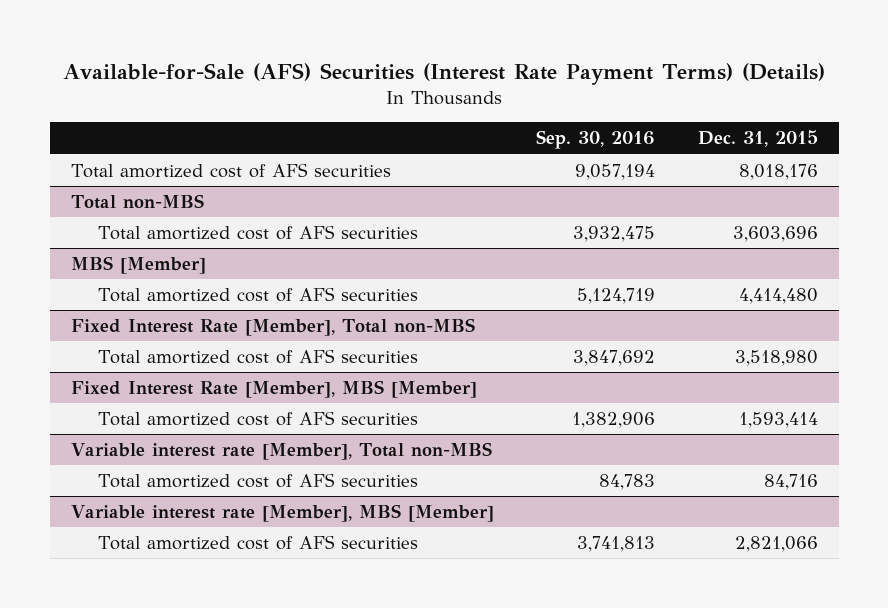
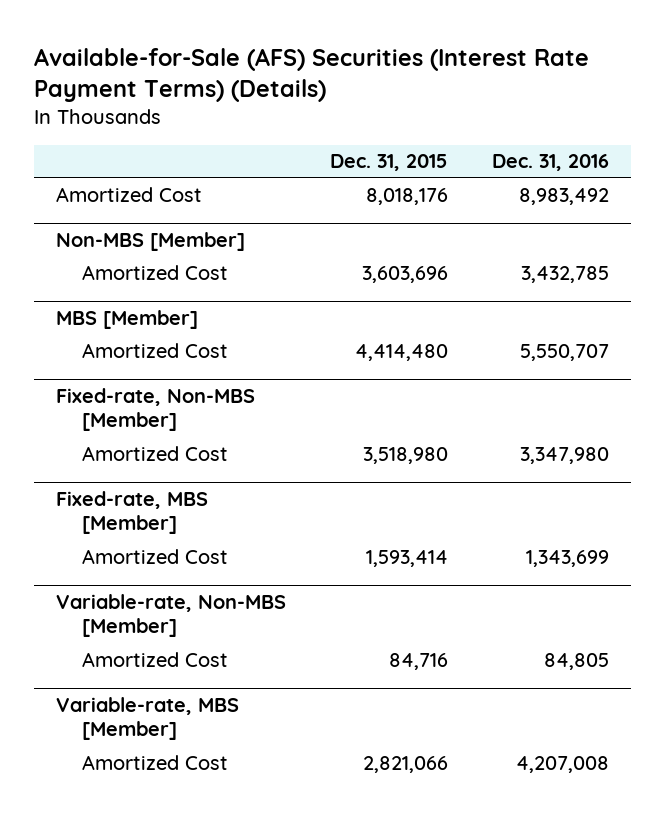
- | Sep. 30, 2016 | Dec. 31, 2015
+ | Dec. 31, 2015 | Dec. 31, 2016
- Total amortized cost of AFS securities | 9,057,194 | 8,018,176
- Total non-MBS
- Total amortized cost of AFS securities | 3,932,475 | 3,603,696
+ Amortized Cost | 8,018,176 | 8,983,492
+ Non-MBS [Member]
+ Amortized Cost | 3,603,696 | 3,432,785
@ MBS [Member]
- Total amortized cost of AFS securities | 5,124,719 | 4,414,480
- Fixed Interest Rate [Member], Total non-MBS
- Total amortized cost of AFS securities | 3,847,692 | 3,518,980
- Fixed Interest Rate [Member], MBS [Member]
- Total amortized cost of AFS securities | 1,382,906 | 1,593,414
- Variable interest rate [Member], Total non-MBS
- Total amortized cost of AFS securities | 84,783 | 84,716
- Variable interest rate [Member], MBS [Member]
- Total amortized cost of AFS securities | 3,741,813 | 2,821,066
@ MBS [Member]
+ Amortized Cost | 4,414,480 | 5,550,707
+ Fixed-rate, Non-MBS [Member]
+ Amortized Cost | 3,518,980 | 3,347,980
+ Fixed-rate, MBS [Member]
+ Amortized Cost | 1,593,414 | 1,343,699
+ Variable-rate, Non-MBS [Member]
+ Amortized Cost | 84,716 | 84,805
+ Variable-rate, MBS [Member]
+ Amortized Cost | 2,821,066 | 4,207,008

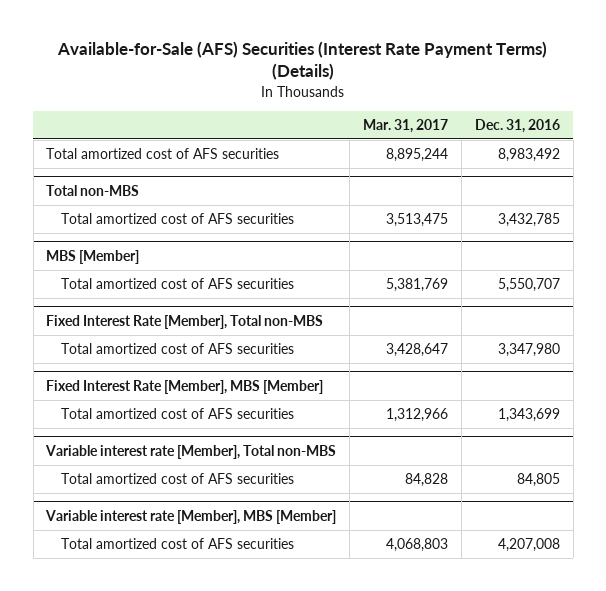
- | Dec. 31, 2015 | Dec. 31, 2016
+ | Mar. 31, 2017 | Dec. 31, 2016
- Amortized Cost | 8,018,176 | 8,983,492
- Non-MBS [Member]
- Amortized Cost | 3,603,696 | 3,432,785
+ Total amortized cost of AFS securities | 8,895,244 | 8,983,492
+ Total non-MBS
+ Total amortized cost of AFS securities | 3,513,475 | 3,432,785
@ MBS [Member]
- Amortized Cost | 4,414,480 | 5,550,707
- Fixed-rate, Non-MBS [Member]
- Amortized Cost | 3,518,980 | 3,347,980
- Fixed-rate, MBS [Member]
- Amortized Cost | 1,593,414 | 1,343,699
- Variable-rate, Non-MBS [Member]
- Amortized Cost | 84,716 | 84,805
- Variable-rate, MBS [Member]
- Amortized Cost | 2,821,066 | 4,207,008
@ MBS [Member]
+ Total amortized cost of AFS securities | 5,381,769 | 5,550,707
+ Fixed Interest Rate [Member], Total non-MBS
+ Total amortized cost of AFS securities | 3,428,647 | 3,347,980
+ Fixed Interest Rate [Member], MBS [Member]
+ Total amortized cost of AFS securities | 1,312,966 | 1,343,699
+ Variable interest rate [Member], Total non-MBS
+ Total amortized cost of AFS securities | 84,828 | 84,805
+ Variable interest rate [Member], MBS [Member]
+ Total amortized cost of AFS securities | 4,068,803 | 4,207,008

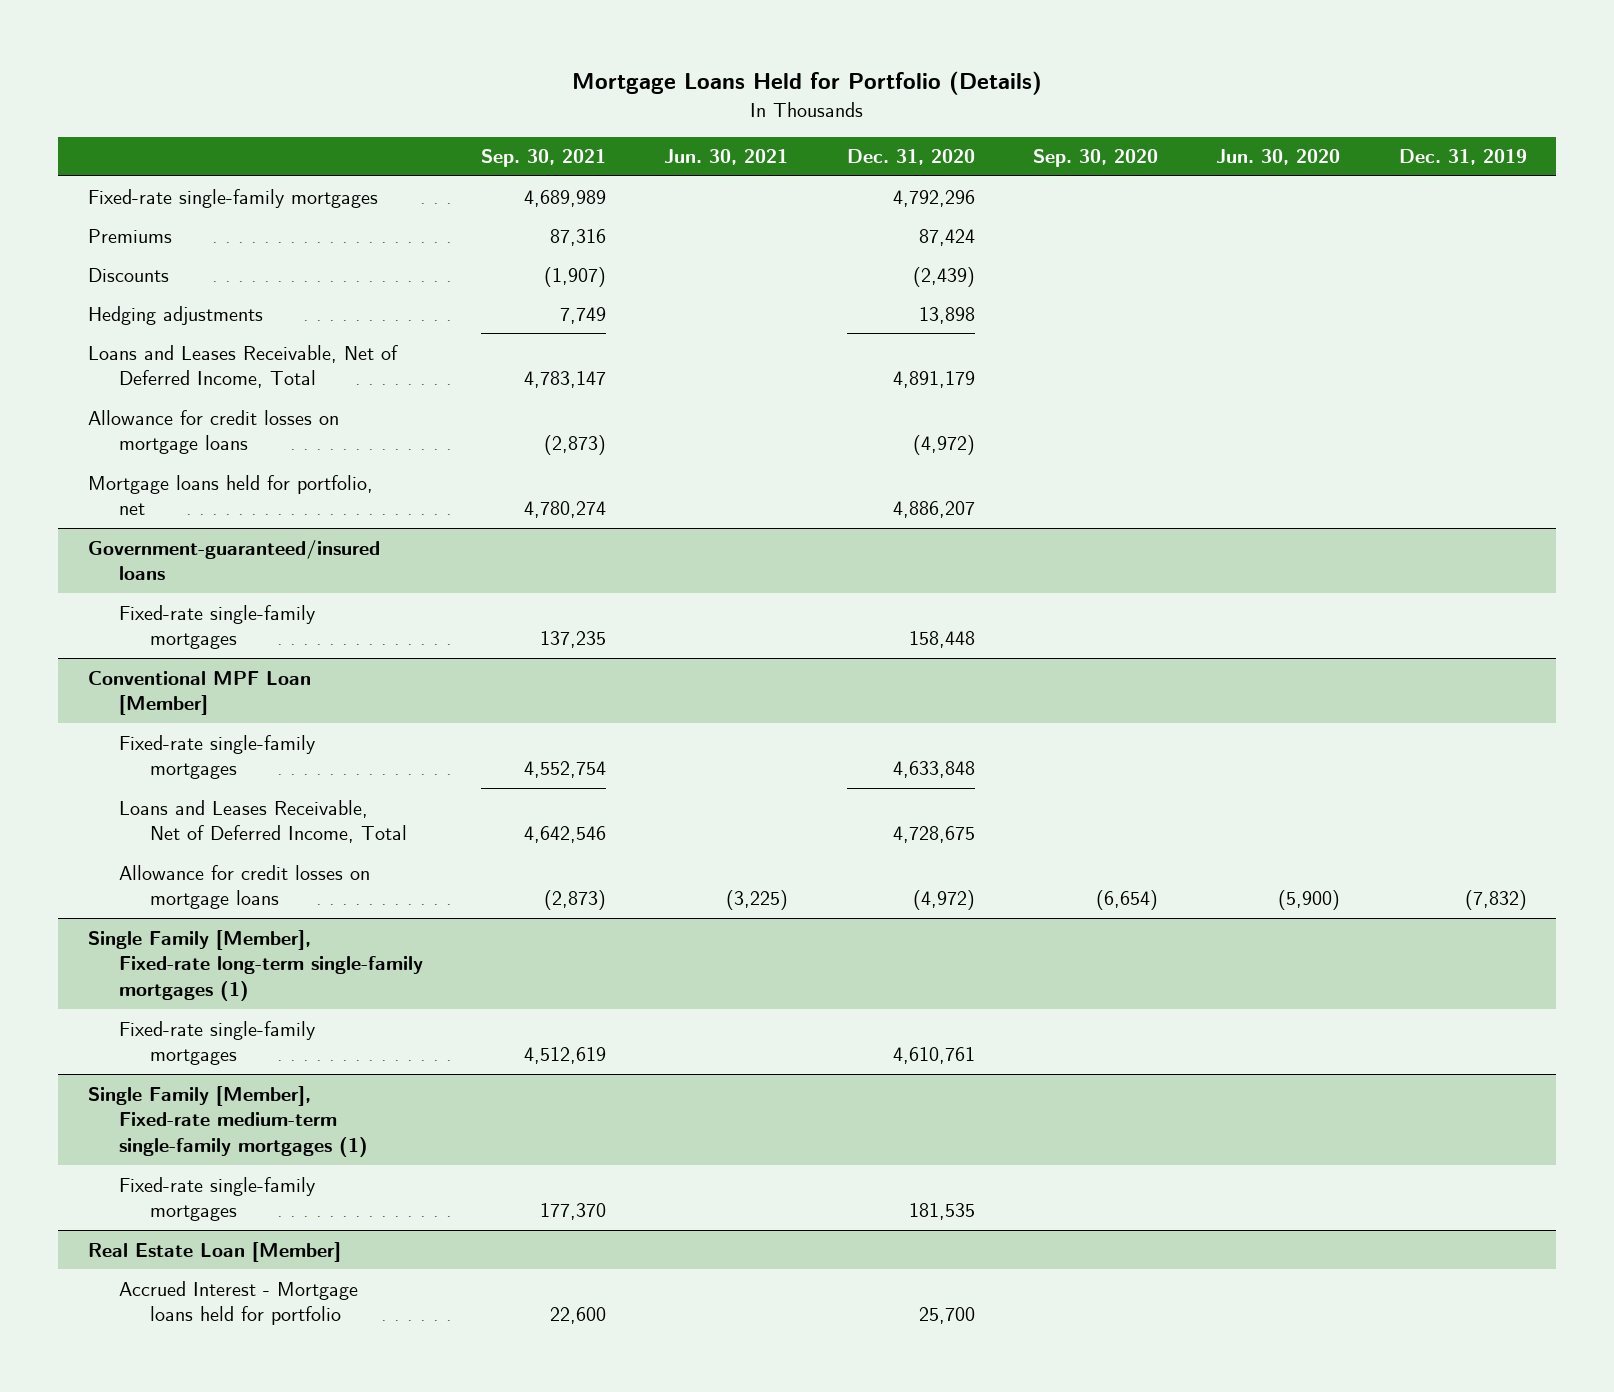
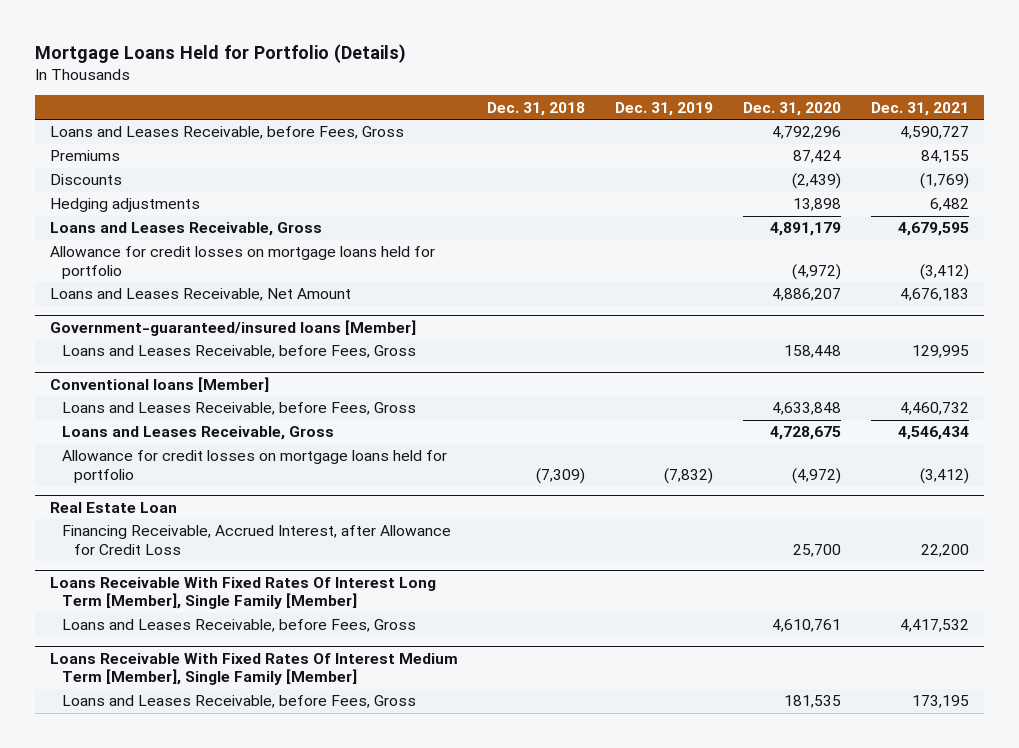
- | Sep. 30, 2021 | Jun. 30, 2021 | Dec. 31, 2020 | Sep. 30, 2020 | Jun. 30, 2020 | Dec. 31, 2019
+ | Dec. 31, 2018 | Dec. 31, 2019 | Dec. 31, 2020 | Dec. 31, 2021
- Fixed-rate single-family mortgages | 4,689,989 | | 4,792,296 | | |
+ Loans and Leases Receivable, before Fees, Gross | | | 4,792,296 | 4,590,727
- Loans and Leases Receivable, Net of Deferred Income, Total | 4,783,147 | | 4,891,179 | | |
- Allowance for credit losses on mortgage loans | (2,873) | | (4,972) | | |
- Mortgage loans held for portfolio, net | 4,780,274 | | 4,886,207 | | |
- Government-guaranteed/insured loans
- Fixed-rate single-family mortgages | 137,235 | | 158,448 | | |
- Conventional MPF Loan [Member]
- Fixed-rate single-family mortgages | 4,552,754 | | 4,633,848 | | |
- Loans and Leases Receivable, Net of Deferred Income, Total | 4,642,546 | | 4,728,675 | | |
- Allowance for credit losses on mortgage loans | (2,873) | (3,225) | (4,972) | (6,654) | (5,900) | (7,832)
- Single Family [Member], Fixed-rate long-term single-family mortgages (1)
- Fixed-rate single-family mortgages | 4,512,619 | | 4,610,761 | | |
- Single Family [Member], Fixed-rate medium-term single-family mortgages (1)
- Fixed-rate single-family mortgages | 177,370 | | 181,535 | | |
- Real Estate Loan [Member]
- Accrued Interest - Mortgage loans held for portfolio | 22,600 | | 25,700 | | |
+ Loans and Leases Receivable, Gross | | | 4,891,179 | 4,679,595
+ Allowance for credit losses on mortgage loans held for portfolio | | | (4,972) | (3,412)
+ Loans and Leases Receivable, Net Amount | | | 4,886,207 | 4,676,183
+ Government-guaranteed/insured loans [Member]
+ Loans and Leases Receivable, before Fees, Gross | | | 158,448 | 129,995
+ Conventional loans [Member]
+ Loans and Leases Receivable, before Fees, Gross | | | 4,633,848 | 4,460,732
+ Loans and Leases Receivable, Gross | | | 4,728,675 | 4,546,434
+ Allowance for credit losses on mortgage loans held for portfolio | (7,309) | (7,832) | (4,972) | (3,412)
+ Real Estate Loan
+ Financing Receivable, Accrued Interest, after Allowance for Credit Loss | | | 25,700 | 22,200
+ Loans Receivable With Fixed Rates Of Interest Long Term [Member], Single Family [Member]
+ Loans and Leases Receivable, before Fees, Gross | | | 4,610,761 | 4,417,532
+ Loans Receivable With Fixed Rates Of Interest Medium Term [Member], Single Family [Member]
+ Loans and Leases Receivable, before Fees, Gross | | | 181,535 | 173,195

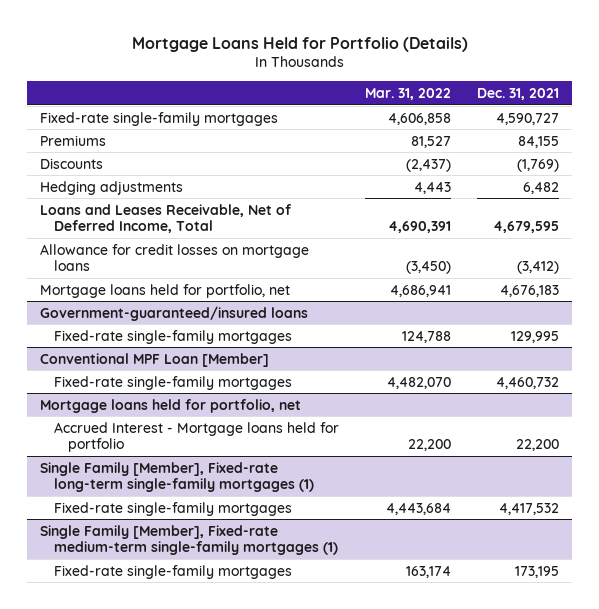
- | Dec. 31, 2018 | Dec. 31, 2019 | Dec. 31, 2020 | Dec. 31, 2021
+ | Mar. 31, 2022 | Dec. 31, 2021
- Loans and Leases Receivable, before Fees, Gross | | | 4,792,296 | 4,590,727
+ Fixed-rate single-family mortgages | 4,606,858 | 4,590,727
- Loans and Leases Receivable, Gross | | | 4,891,179 | 4,679,595
- Allowance for credit losses on mortgage loans held for portfolio | | | (4,972) | (3,412)
- Loans and Leases Receivable, Net Amount | | | 4,886,207 | 4,676,183
- Government-guaranteed/insured loans [Member]
- Loans and Leases Receivable, before Fees, Gross | | | 158,448 | 129,995
- Conventional loans [Member]
- Loans and Leases Receivable, before Fees, Gross | | | 4,633,848 | 4,460,732
- Loans and Leases Receivable, Gross | | | 4,728,675 | 4,546,434
- Allowance for credit losses on mortgage loans held for portfolio | (7,309) | (7,832) | (4,972) | (3,412)
- Real Estate Loan
- Financing Receivable, Accrued Interest, after Allowance for Credit Loss | | | 25,700 | 22,200
- Loans Receivable With Fixed Rates Of Interest Long Term [Member], Single Family [Member]
- Loans and Leases Receivable, before Fees, Gross | | | 4,610,761 | 4,417,532
- Loans Receivable With Fixed Rates Of Interest Medium Term [Member], Single Family [Member]
- Loans and Leases Receivable, before Fees, Gross | | | 181,535 | 173,195
+ Loans and Leases Receivable, Net of Deferred Income, Total | 4,690,391 | 4,679,595
+ Allowance for credit losses on mortgage loans | (3,450) | (3,412)
+ Mortgage loans held for portfolio, net | 4,686,941 | 4,676,183
+ Government-guaranteed/insured loans
+ Fixed-rate single-family mortgages | 124,788 | 129,995
+ Conventional MPF Loan [Member]
+ Fixed-rate single-family mortgages | 4,482,070 | 4,460,732
+ Mortgage loans held for portfolio, net
+ Accrued Interest - Mortgage loans held for portfolio | 22,200 | 22,200
+ Single Family [Member], Fixed-rate long-term single-family mortgages (1)
+ Fixed-rate single-family mortgages | 4,443,684 | 4,417,532
+ Single Family [Member], Fixed-rate medium-term single-family mortgages (1)
+ Fixed-rate single-family mortgages | 163,174 | 173,195

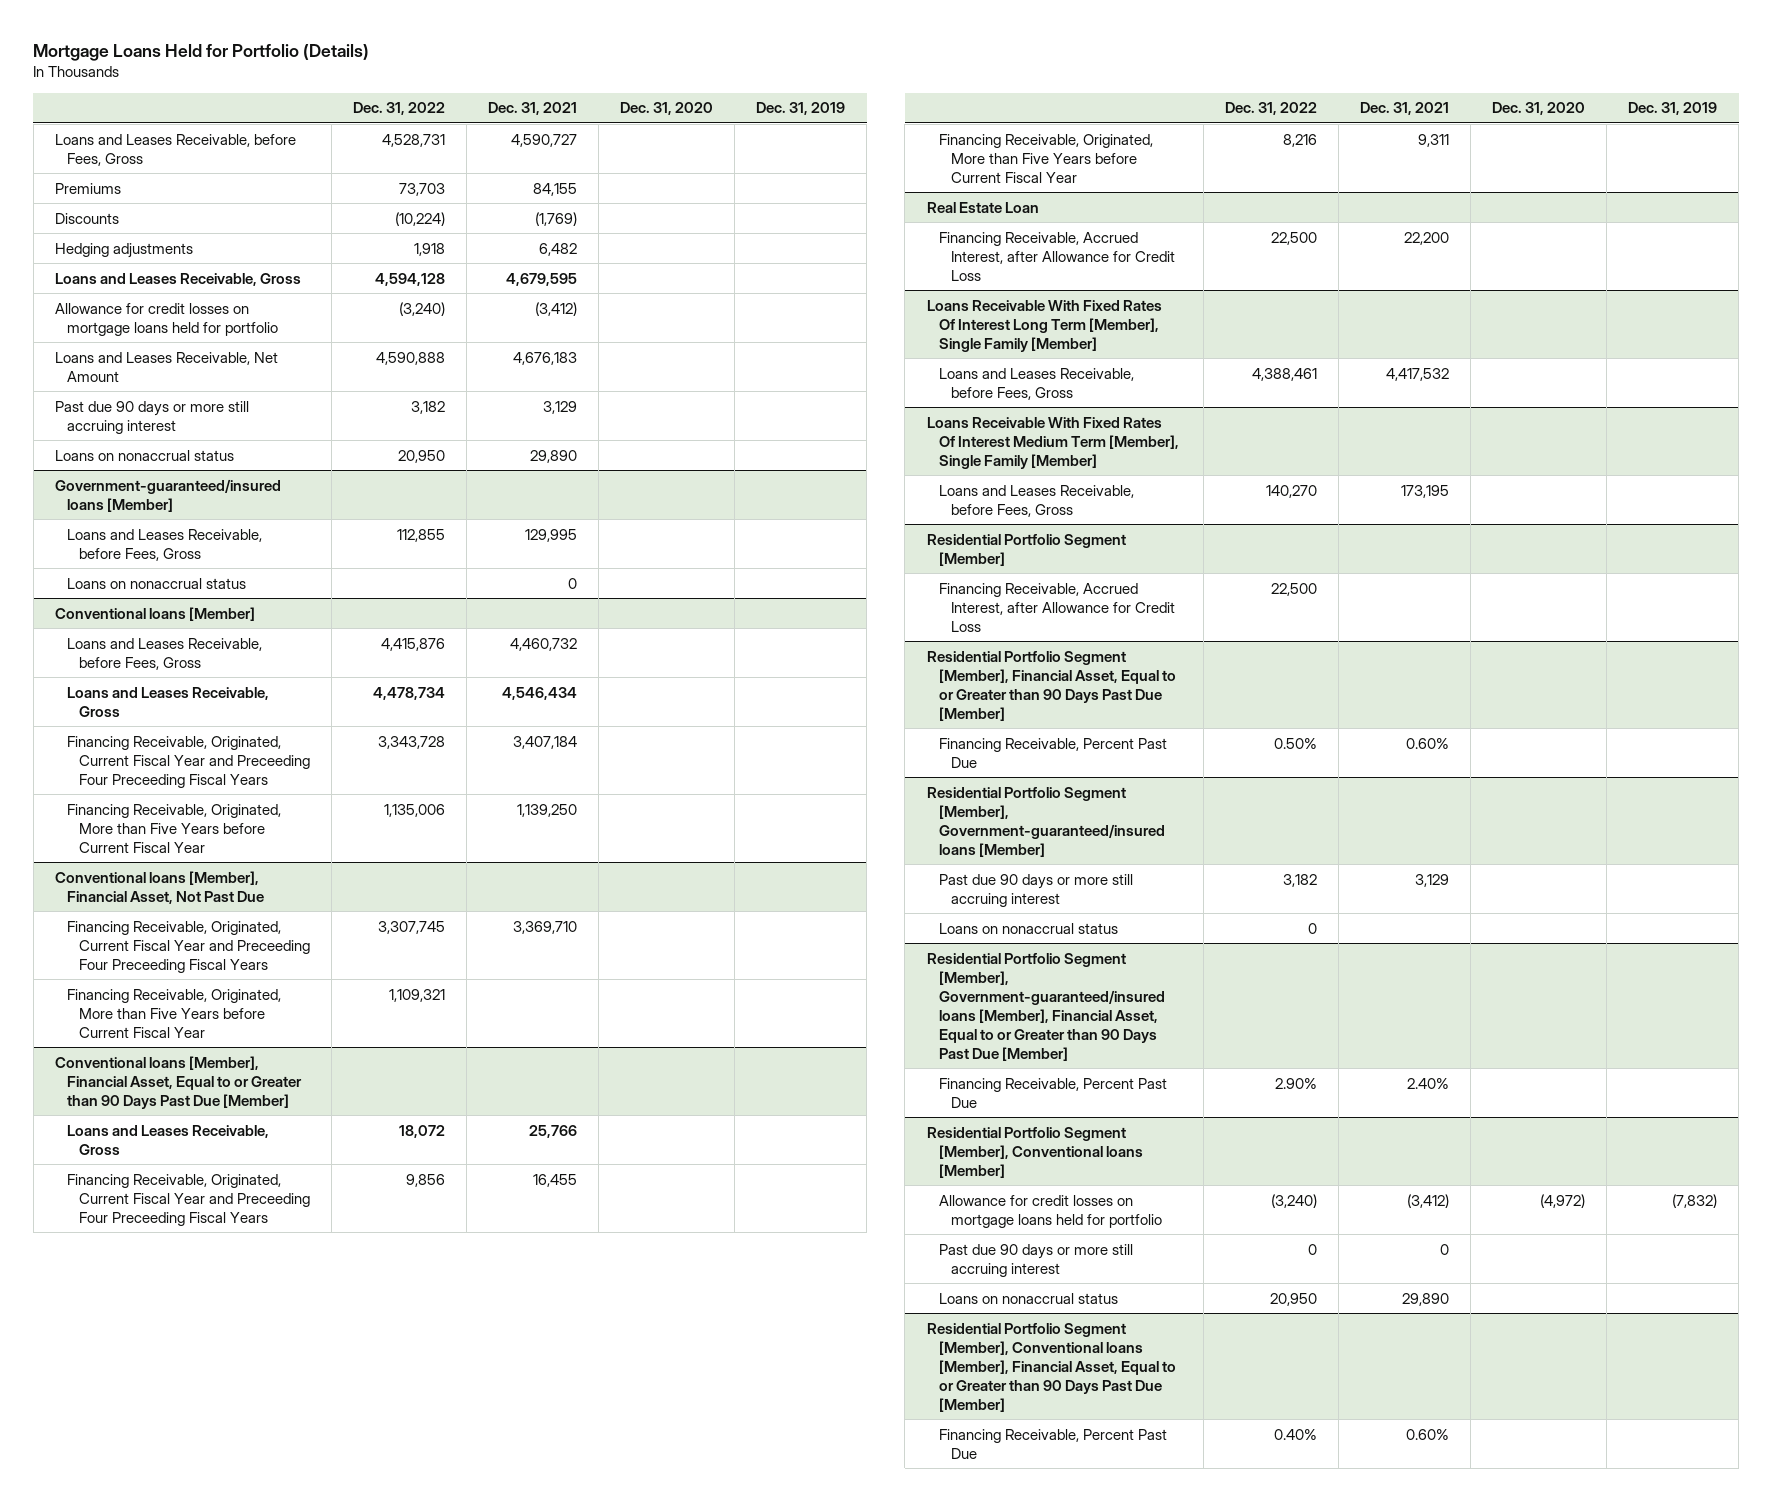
- | Mar. 31, 2022 | Dec. 31, 2021
+ | Dec. 31, 2022 | Dec. 31, 2021 | Dec. 31, 2020 | Dec. 31, 2019
- Fixed-rate single-family mortgages | 4,606,858 | 4,590,727
+ Loans and Leases Receivable, before Fees, Gross | 4,528,731 | 4,590,727 | |
- Loans and Leases Receivable, Net of Deferred Income, Total | 4,690,391 | 4,679,595
- Allowance for credit losses on mortgage loans | (3,450) | (3,412)
- Mortgage loans held for portfolio, net | 4,686,941 | 4,676,183
- Government-guaranteed/insured loans
- Fixed-rate single-family mortgages | 124,788 | 129,995
- Conventional MPF Loan [Member]
- Fixed-rate single-family mortgages | 4,482,070 | 4,460,732
- Mortgage loans held for portfolio, net
- Accrued Interest - Mortgage loans held for portfolio | 22,200 | 22,200
- Single Family [Member], Fixed-rate long-term single-family mortgages (1)
- Fixed-rate single-family mortgages | 4,443,684 | 4,417,532
- Single Family [Member], Fixed-rate medium-term single-family mortgages (1)
- Fixed-rate single-family mortgages | 163,174 | 173,195
+ Loans and Leases Receivable, Gross | 4,594,128 | 4,679,595 | |
+ Allowance for credit losses on mortgage loans held for portfolio | (3,240) | (3,412) | |
+ Loans and Leases Receivable, Net Amount | 4,590,888 | 4,676,183 | |
+ Past due 90 days or more still accruing interest | 3,182 | 3,129 | |
+ Loans on nonaccrual status | 20,950 | 29,890 | |
+ Government-guaranteed/insured loans [Member]
+ Loans and Leases Receivable, before Fees, Gross | 112,855 | 129,995 | |
+ Loans on nonaccrual status | | 0 | |
+ Conventional loans [Member]
+ Loans and Leases Receivable, before Fees, Gross | 4,415,876 | 4,460,732 | |
+ Loans and Leases Receivable, Gross | 4,478,734 | 4,546,434 | |
+ Financing Receivable, Originated, Current Fiscal Year and Preceeding Four Preceeding Fiscal Years | 3,343,728 | 3,407,184 | |
+ Financing Receivable, Originated, More than Five Years before Current Fiscal Year | 1,135,006 | 1,139,250 | |
+ Conventional loans [Member], Financial Asset, Not Past Due
+ Financing Receivable, Originated, Current Fiscal Year and Preceeding Four Preceeding Fiscal Years | 3,307,745 | 3,369,710 | |
+ Financing Receivable, Originated, More than Five Years before Current Fiscal Year | 1,109,321 | | |
+ Conventional loans [Member], Financial Asset, Equal to or Greater than 90 Days Past Due [Member]
+ Loans and Leases Receivable, Gross | 18,072 | 25,766 | |
+ Financing Receivable, Originated, Current Fiscal Year and Preceeding Four Preceeding Fiscal Years | 9,856 | 16,455 | |
+ Financing Receivable, Originated, More than Five Years before Current Fiscal Year | 8,216 | 9,311 | |
+ Real Estate Loan
+ Financing Receivable, Accrued Interest, after Allowance for Credit Loss | 22,500 | 22,200 | |
+ Loans Receivable With Fixed Rates Of Interest Long Term [Member], Single Family [Member]
+ Loans and Leases Receivable, before Fees, Gross | 4,388,461 | 4,417,532 | |
+ Loans Receivable With Fixed Rates Of Interest Medium Term [Member], Single Family [Member]
+ Loans and Leases Receivable, before Fees, Gross | 140,270 | 173,195 | |
+ Residential Portfolio Segment [Member]
+ Financing Receivable, Accrued Interest, after Allowance for Credit Loss | 22,500 | | |
+ Residential Portfolio Segment [Member], Financial Asset, Equal to or Greater than 90 Days Past Due [Member]
+ Financing Receivable, Percent Past Due | 0.50% | 0.60% | |
+ Residential Portfolio Segment [Member], Government-guaranteed/insured loans [Member]
+ Past due 90 days or more still accruing interest | 3,182 | 3,129 | |
+ Loans on nonaccrual status | 0 | | |
+ Residential Portfolio Segment [Member], Government-guaranteed/insured loans [Member], Financial Asset, Equal to or Greater than 90 Days Past Due [Member]
+ Financing Receivable, Percent Past Due | 2.90% | 2.40% | |
+ Residential Portfolio Segment [Member], Conventional loans [Member]
+ Allowance for credit losses on mortgage loans held for portfolio | (3,240) | (3,412) | (4,972) | (7,832)
+ Past due 90 days or more still accruing interest | 0 | 0 | |
+ Loans on nonaccrual status | 20,950 | 29,890 | |
+ Residential Portfolio Segment [Member], Conventional loans [Member], Financial Asset, Equal to or Greater than 90 Days Past Due [Member]
+ Financing Receivable, Percent Past Due | 0.40% | 0.60% | |

